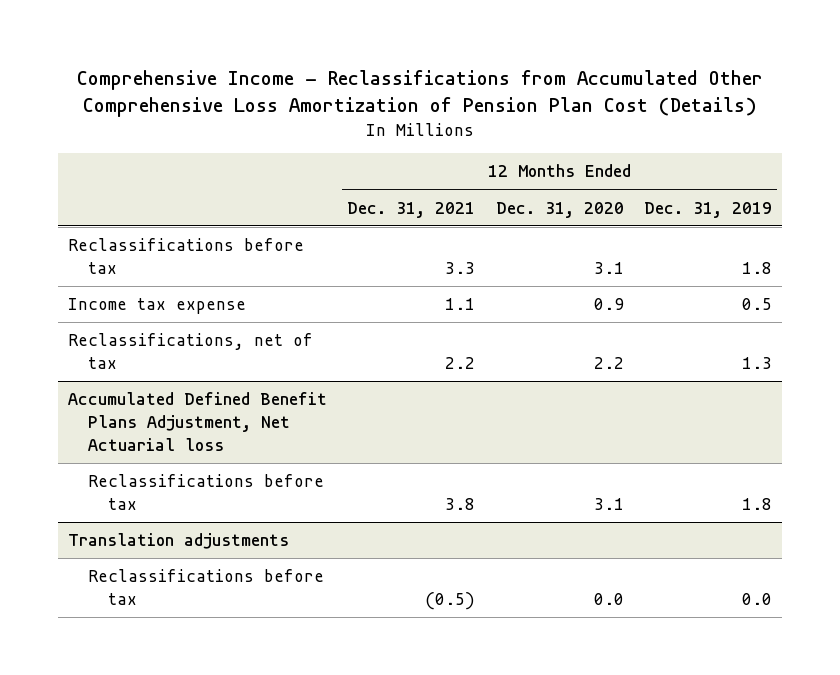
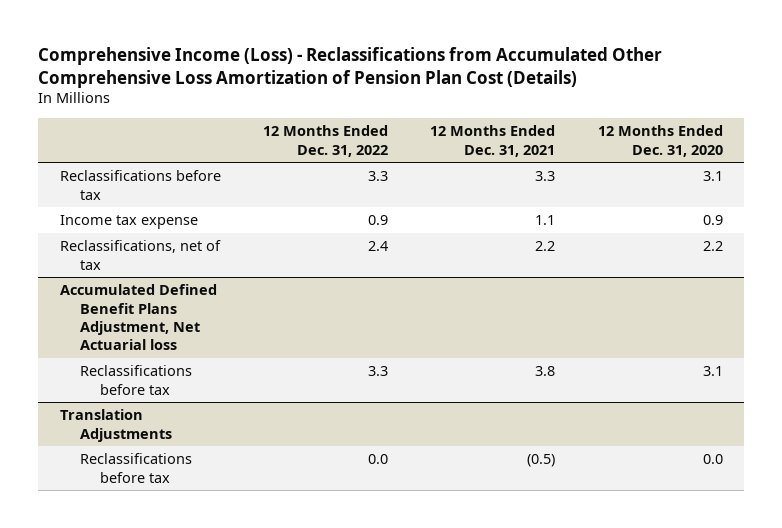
- Comprehensive Income - Reclassifications from Accumulated Other Comprehensive Loss Amortization of Pension Plan Cost (Details)
+ Comprehensive Income (Loss) - Reclassifications from Accumulated Other Comprehensive Loss Amortization of Pension Plan Cost (Details)
- | 12 Months Ended Dec. 31, 2021 | 12 Months Ended Dec. 31, 2020 | 12 Months Ended Dec. 31, 2019
+ | 12 Months Ended Dec. 31, 2022 | 12 Months Ended Dec. 31, 2021 | 12 Months Ended Dec. 31, 2020
- Translation adjustments
+ Translation Adjustments

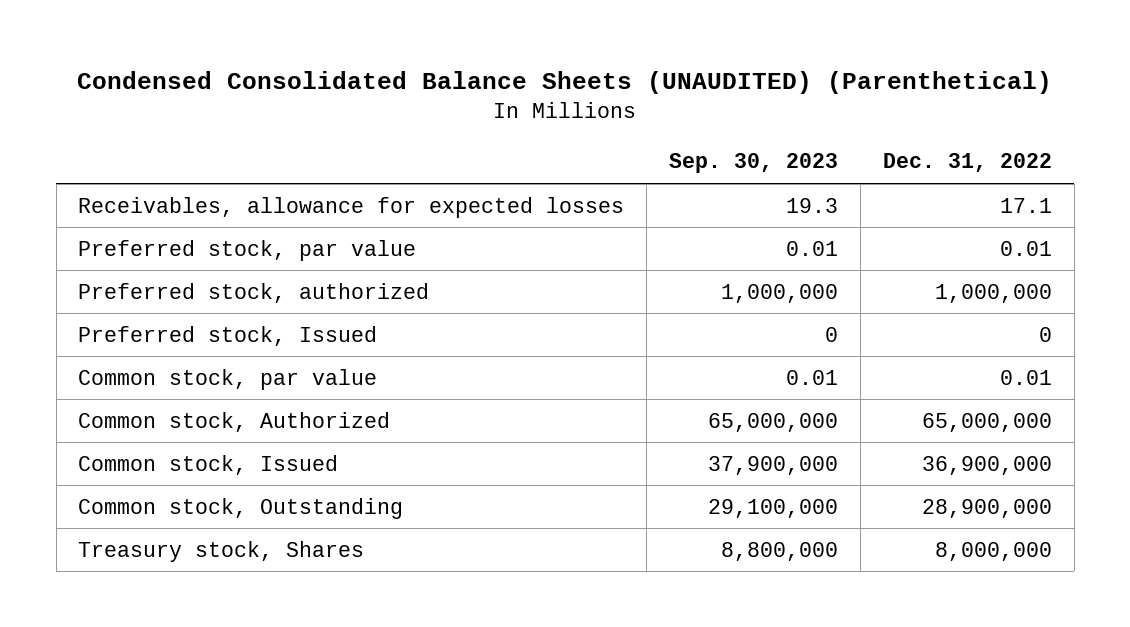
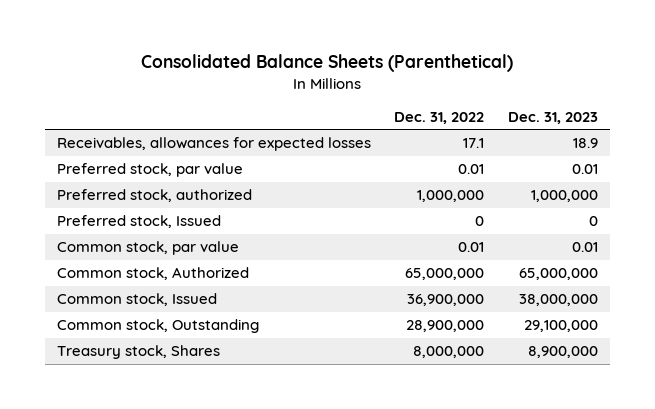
- Condensed Consolidated Balance Sheets (UNAUDITED) (Parenthetical)
+ Consolidated Balance Sheets (Parenthetical)
- | Sep. 30, 2023 | Dec. 31, 2022
+ | Dec. 31, 2022 | Dec. 31, 2023
- Receivables, allowance for expected losses | 19.3 | 17.1
+ Receivables, allowances for expected losses | 17.1 | 18.9

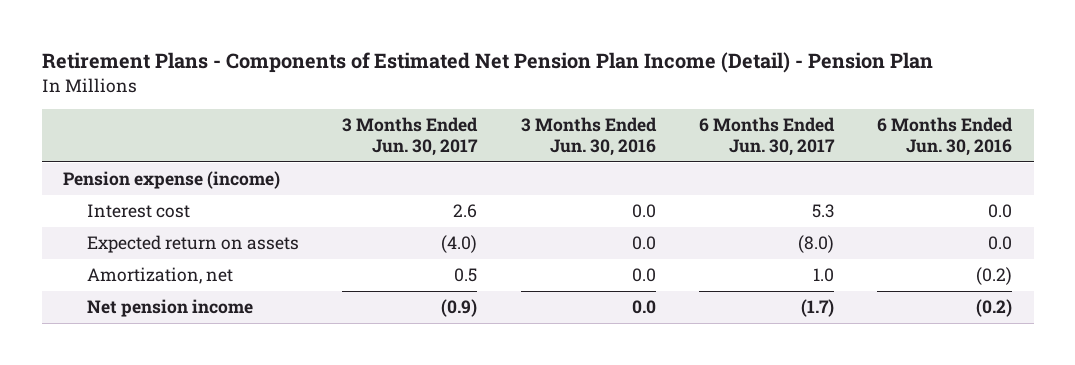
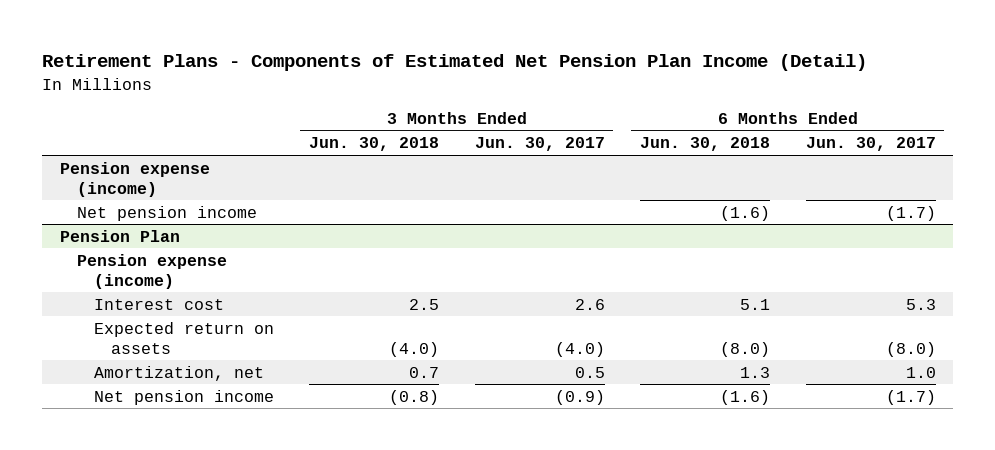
- Retirement Plans - Components of Estimated Net Pension Plan Income (Detail) - Pension Plan
+ Retirement Plans - Components of Estimated Net Pension Plan Income (Detail)
- | 3 Months Ended Jun. 30, 2017 | 3 Months Ended Jun. 30, 2016 | 6 Months Ended Jun. 30, 2017 | 6 Months Ended Jun. 30, 2016
+ | 3 Months Ended Jun. 30, 2018 | 3 Months Ended Jun. 30, 2017 | 6 Months Ended Jun. 30, 2018 | 6 Months Ended Jun. 30, 2017
+ Net pension income | | | (1.6) | (1.7)
+ Pension Plan
+ Pension expense (income)

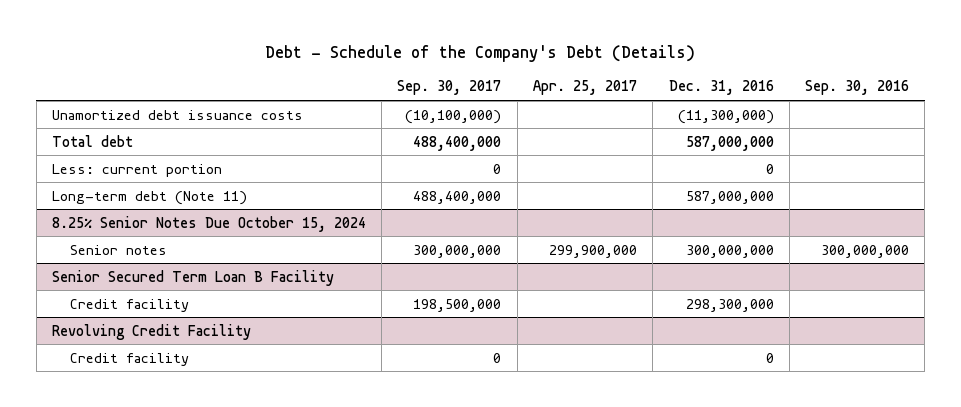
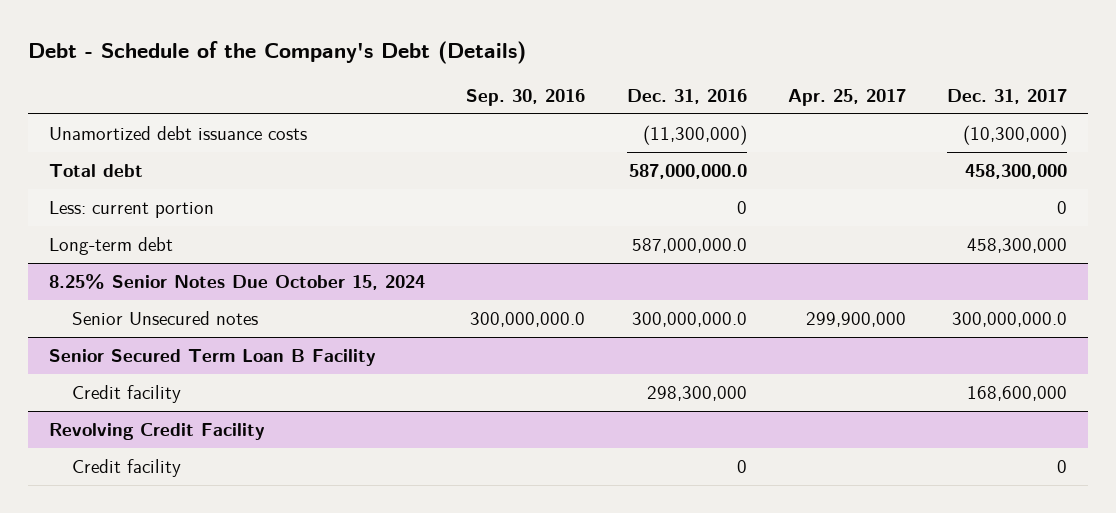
- | Sep. 30, 2017 | Apr. 25, 2017 | Dec. 31, 2016 | Sep. 30, 2016
+ | Sep. 30, 2016 | Dec. 31, 2016 | Apr. 25, 2017 | Dec. 31, 2017
- Total debt | 488,400,000 | | 587,000,000 |
+ Total debt | | 587,000,000.0 | | 458,300,000
- Long-term debt (Note 11) | 488,400,000 | | 587,000,000 |
+ Long-term debt | | 587,000,000.0 | | 458,300,000
@ 8.25% Senior Notes Due October 15, 2024
- Senior notes | 300,000,000 | 299,900,000 | 300,000,000 | 300,000,000
+ Senior Unsecured notes | 300,000,000.0 | 300,000,000.0 | 299,900,000 | 300,000,000.0

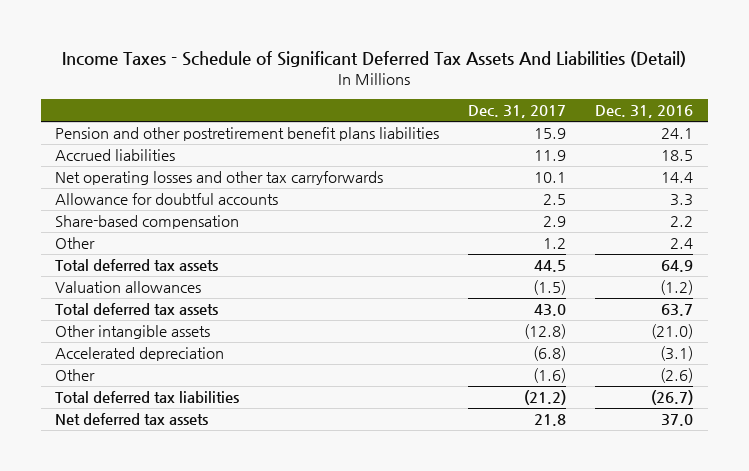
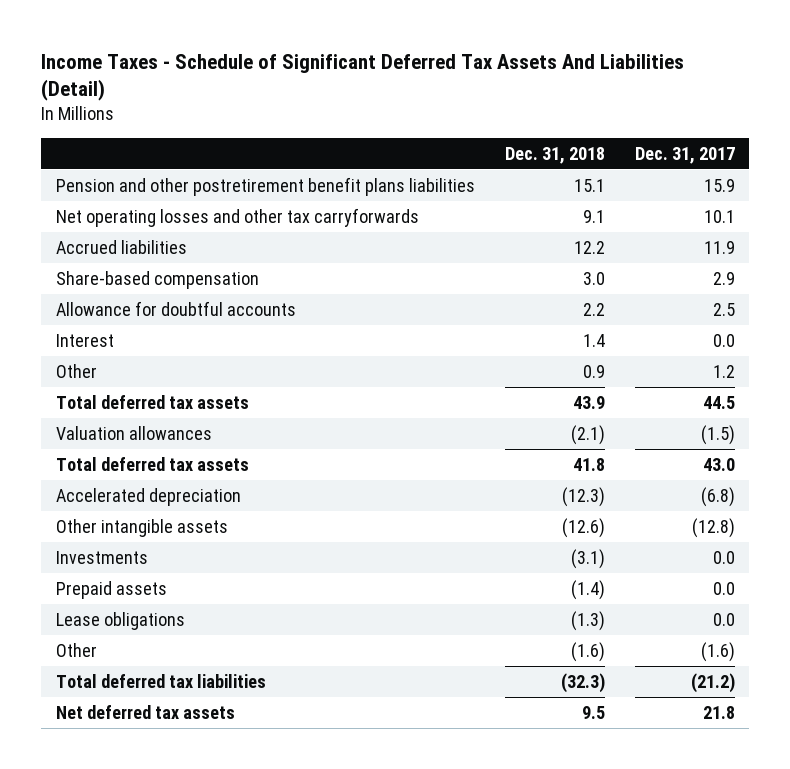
- | Dec. 31, 2017 | Dec. 31, 2016
+ | Dec. 31, 2018 | Dec. 31, 2017
moved down: Accrued liabilities | 12.2 | 11.9
moved down: Allowance for doubtful accounts | 2.2 | 2.5
+ Interest | 1.4 | 0.0
moved down: Other intangible assets | (12.6) | (12.8)
+ Investments | (3.1) | 0.0
+ Prepaid assets | (1.4) | 0.0
+ Lease obligations | (1.3) | 0.0

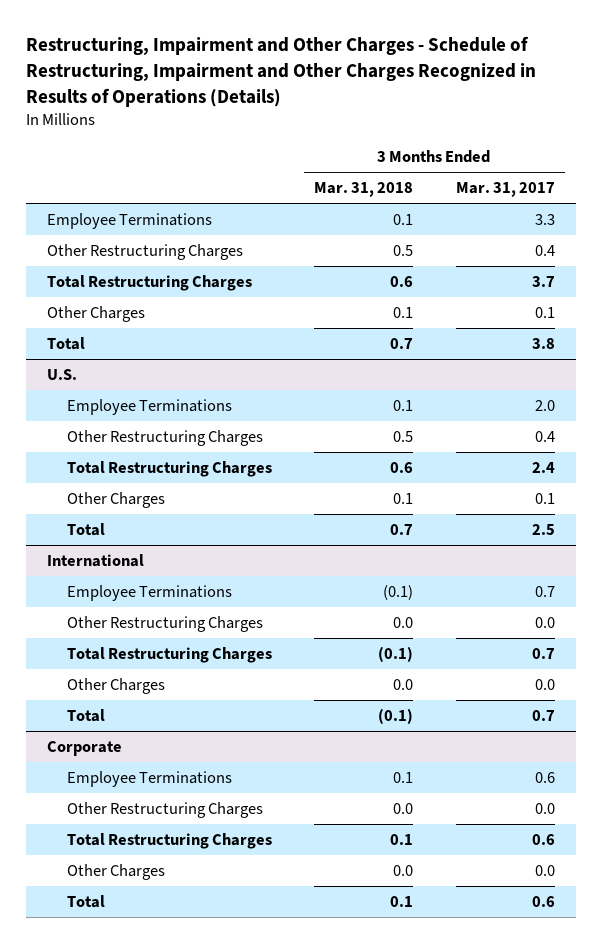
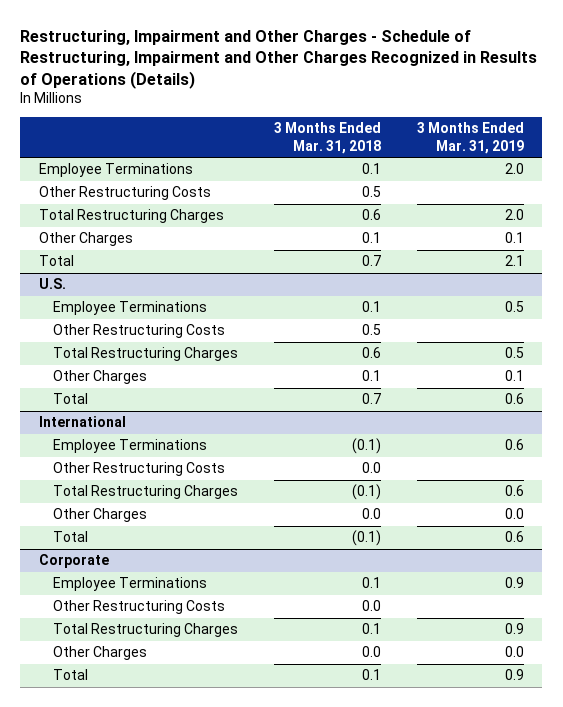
- | 3 Months Ended Mar. 31, 2018 | 3 Months Ended Mar. 31, 2017
+ | 3 Months Ended Mar. 31, 2018 | 3 Months Ended Mar. 31, 2019
- Other Restructuring Charges | 0.5 | 0.4
+ Other Restructuring Costs | 0.5 |
@ U.S.
- Other Restructuring Charges | 0.5 | 0.4
+ Other Restructuring Costs | 0.5 |
@ International
- Other Restructuring Charges | 0.0 | 0.0
+ Other Restructuring Costs | 0.0 |
@ Corporate
- Other Restructuring Charges | 0.0 | 0.0
+ Other Restructuring Costs | 0.0 |

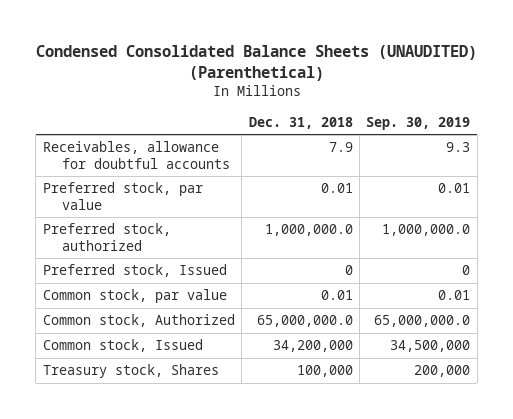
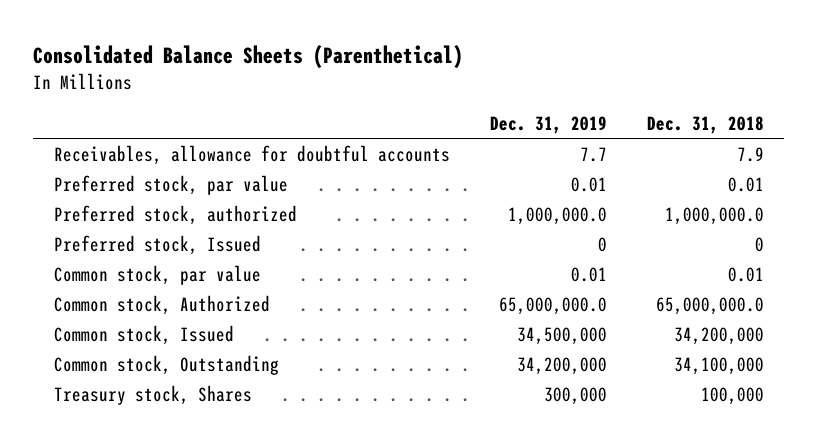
- Condensed Consolidated Balance Sheets (UNAUDITED) (Parenthetical)
+ Consolidated Balance Sheets (Parenthetical)
- | Dec. 31, 2018 | Sep. 30, 2019
+ | Dec. 31, 2019 | Dec. 31, 2018
+ Common stock, Outstanding | 34,200,000 | 34,100,000

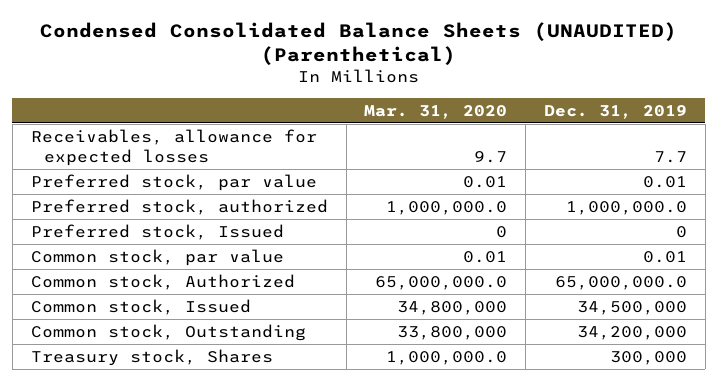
- Consolidated Balance Sheets (Parenthetical)
+ Condensed Consolidated Balance Sheets (UNAUDITED) (Parenthetical)
- | Dec. 31, 2019 | Dec. 31, 2018
+ | Mar. 31, 2020 | Dec. 31, 2019
- Receivables, allowance for doubtful accounts | 7.7 | 7.9
+ Receivables, allowance for expected losses | 9.7 | 7.7

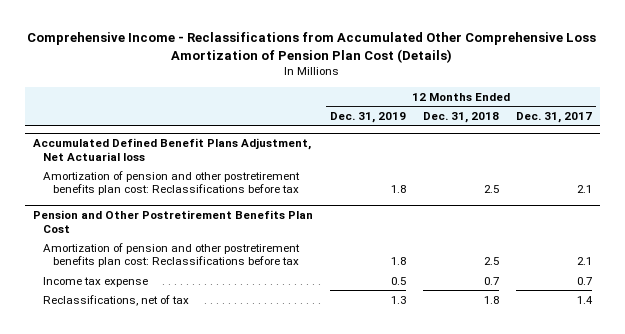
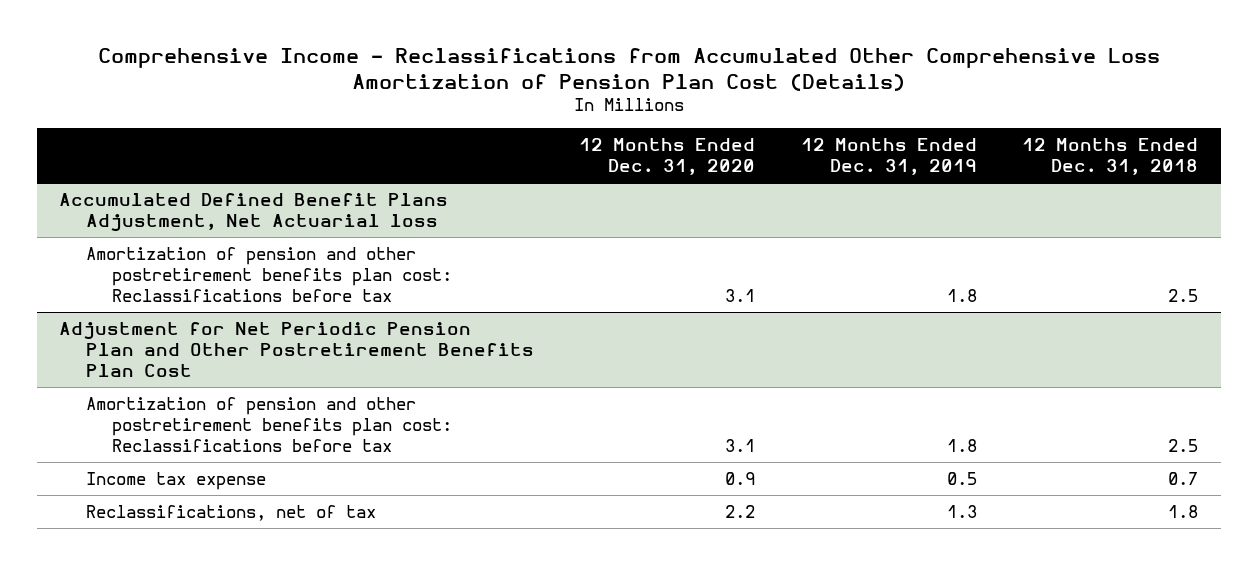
- | 12 Months Ended Dec. 31, 2019 | 12 Months Ended Dec. 31, 2018 | 12 Months Ended Dec. 31, 2017
+ | 12 Months Ended Dec. 31, 2020 | 12 Months Ended Dec. 31, 2019 | 12 Months Ended Dec. 31, 2018
- Pension and Other Postretirement Benefits Plan Cost
+ Adjustment for Net Periodic Pension Plan and Other Postretirement Benefits Plan Cost

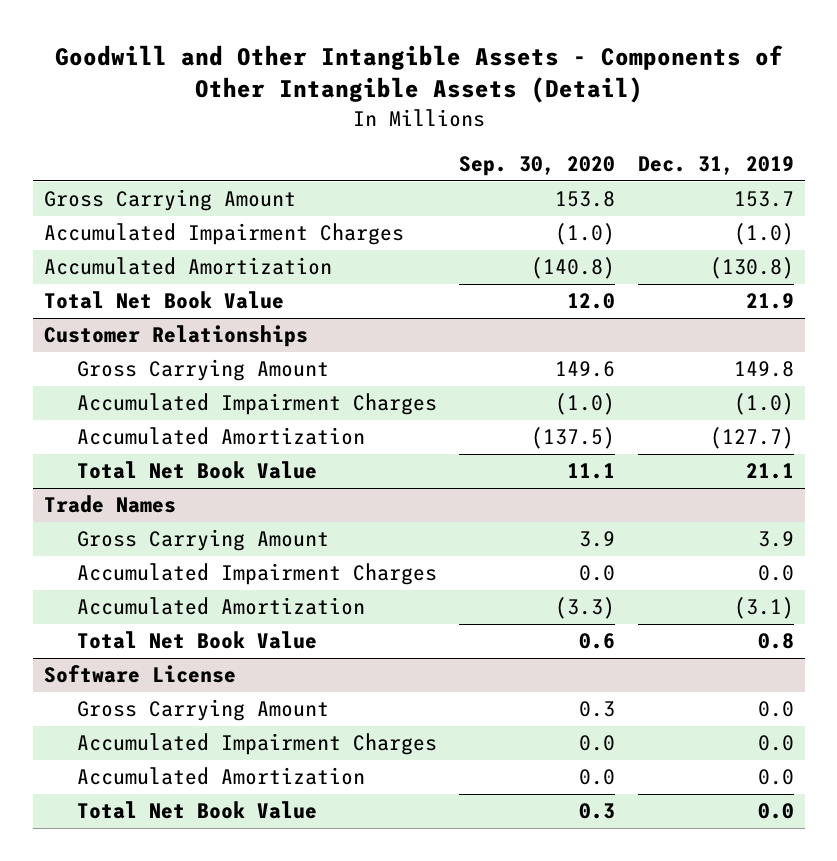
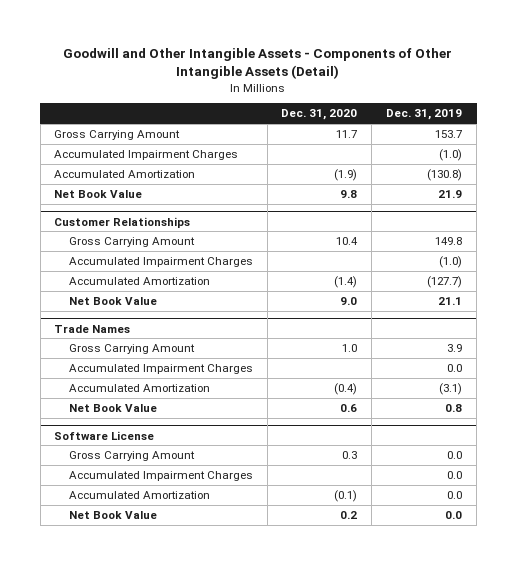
- | Sep. 30, 2020 | Dec. 31, 2019
+ | Dec. 31, 2020 | Dec. 31, 2019
- Total Net Book Value | 12.0 | 21.9
+ Net Book Value | 9.8 | 21.9
@ Customer Relationships
- Total Net Book Value | 11.1 | 21.1
+ Net Book Value | 9.0 | 21.1
@ Trade Names
- Total Net Book Value | 0.6 | 0.8
+ Net Book Value | 0.6 | 0.8
@ Software License
- Total Net Book Value | 0.3 | 0.0
+ Net Book Value | 0.2 | 0.0

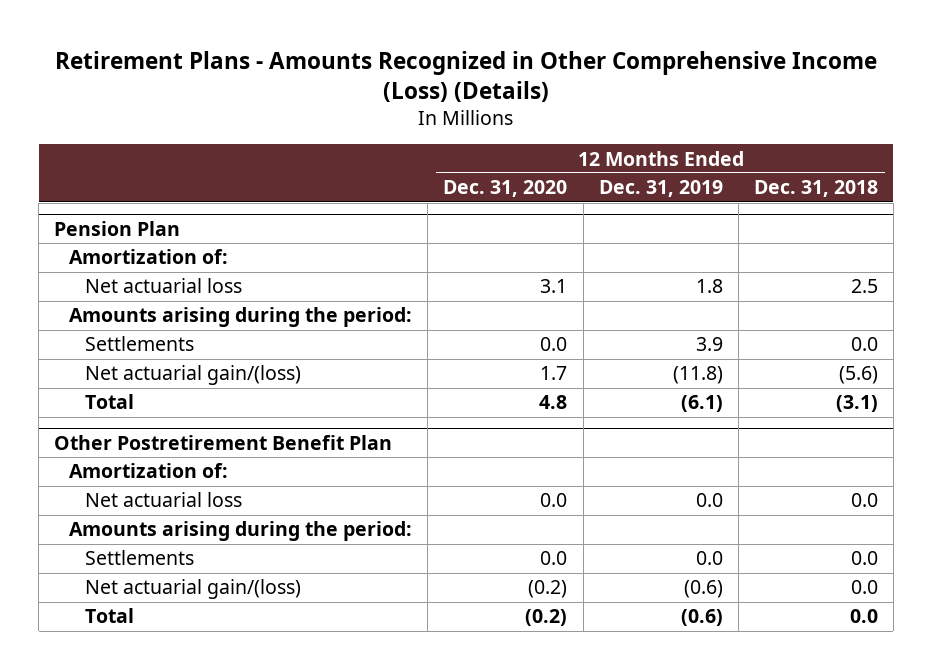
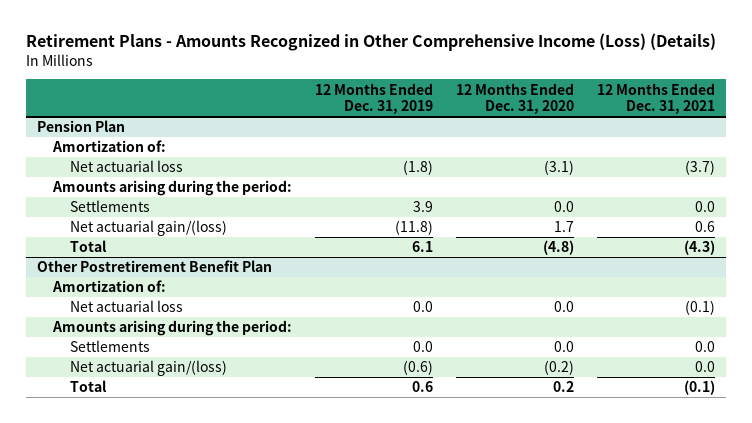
- | 12 Months Ended Dec. 31, 2020 | 12 Months Ended Dec. 31, 2019 | 12 Months Ended Dec. 31, 2018
+ | 12 Months Ended Dec. 31, 2019 | 12 Months Ended Dec. 31, 2020 | 12 Months Ended Dec. 31, 2021
@ Pension Plan
- Net actuarial loss | 3.1 | 1.8 | 2.5
+ Net actuarial loss | (1.8) | (3.1) | (3.7)
- Total | 4.8 | (6.1) | (3.1)
+ Total | 6.1 | (4.8) | (4.3)
@ Other Postretirement Benefit Plan
- Total | (0.2) | (0.6) | 0.0
+ Total | 0.6 | 0.2 | (0.1)

